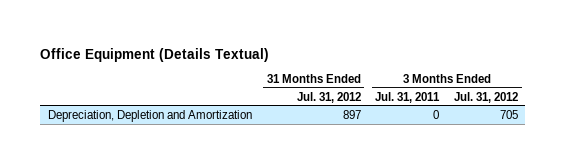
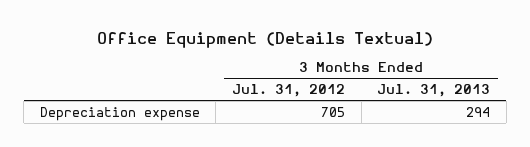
- | 31 Months Ended Jul. 31, 2012 | 3 Months Ended Jul. 31, 2011 | 3 Months Ended Jul. 31, 2012
+ | 3 Months Ended Jul. 31, 2012 | 3 Months Ended Jul. 31, 2013
- Depreciation, Depletion and Amortization | 897 | 0 | 705
+ Depreciation expense | 705 | 294

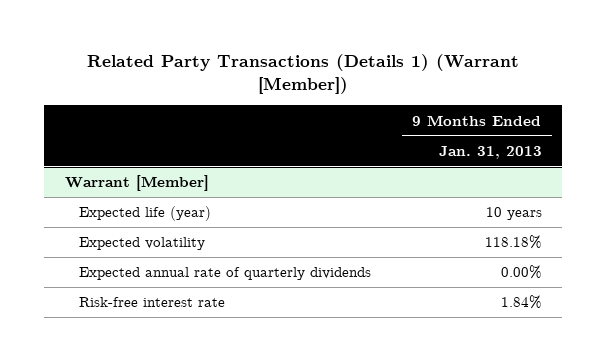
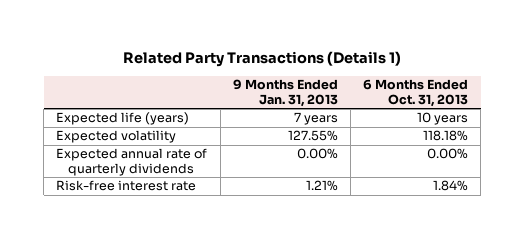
- Related Party Transactions (Details 1) (Warrant [Member])
+ Related Party Transactions (Details 1)
- | 9 Months Ended Jan. 31, 2013
+ | 9 Months Ended Jan. 31, 2013 | 6 Months Ended Oct. 31, 2013
- Warrant [Member]
- Expected life (year) | 10 years
- Expected volatility | 118.18%
+ Expected life (years) | 7 years | 10 years
+ Expected volatility | 127.55% | 118.18%
- Risk-free interest rate | 1.84%
+ Risk-free interest rate | 1.21% | 1.84%

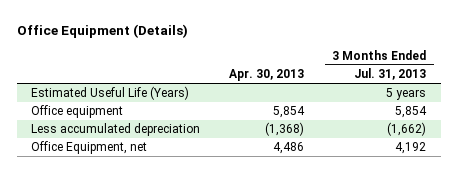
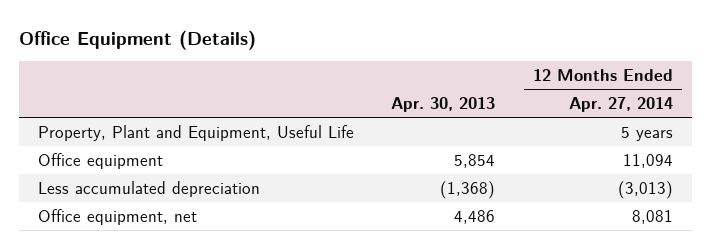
- | Apr. 30, 2013 | 3 Months Ended Jul. 31, 2013
+ | Apr. 30, 2013 | 12 Months Ended Apr. 27, 2014
- Estimated Useful Life (Years) | | 5 years
+ Property, Plant and Equipment, Useful Life | | 5 years
- Office Equipment, net | 4,486 | 4,192
+ Office equipment, net | 4,486 | 8,081

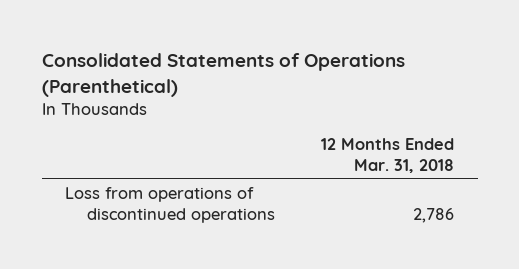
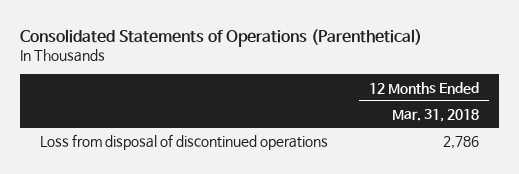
- Loss from operations of discontinued operations | 2,786
+ Loss from disposal of discontinued operations | 2,786

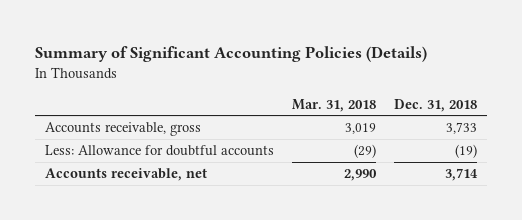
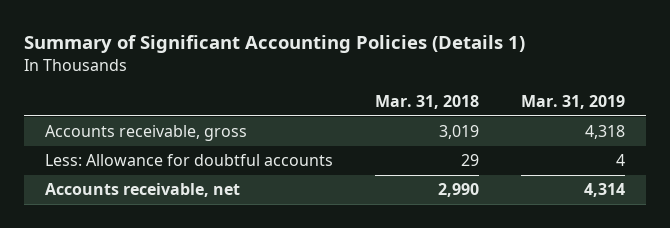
- Summary of Significant Accounting Policies (Details)
+ Summary of Significant Accounting Policies (Details 1)
- | Mar. 31, 2018 | Dec. 31, 2018
+ | Mar. 31, 2018 | Mar. 31, 2019
- Less: Allowance for doubtful accounts | (29) | (19)
+ Less: Allowance for doubtful accounts | 29 | 4

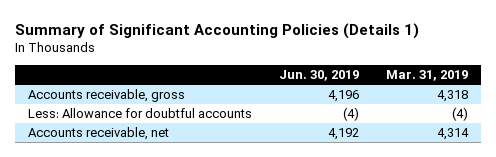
- | Mar. 31, 2018 | Mar. 31, 2019
+ | Jun. 30, 2019 | Mar. 31, 2019
- Less: Allowance for doubtful accounts | 29 | 4
+ Less: Allowance for doubtful accounts | (4) | (4)

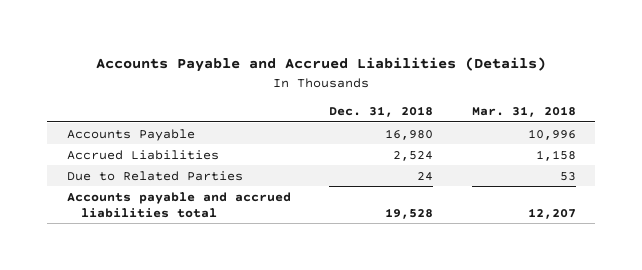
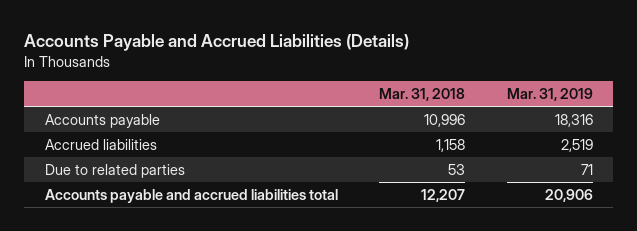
- | Dec. 31, 2018 | Mar. 31, 2018
+ | Mar. 31, 2018 | Mar. 31, 2019
- Accounts Payable | 16,980 | 10,996
- Accrued Liabilities | 2,524 | 1,158
- Due to Related Parties | 24 | 53
+ Accounts payable | 10,996 | 18,316
+ Accrued liabilities | 1,158 | 2,519
+ Due to related parties | 53 | 71

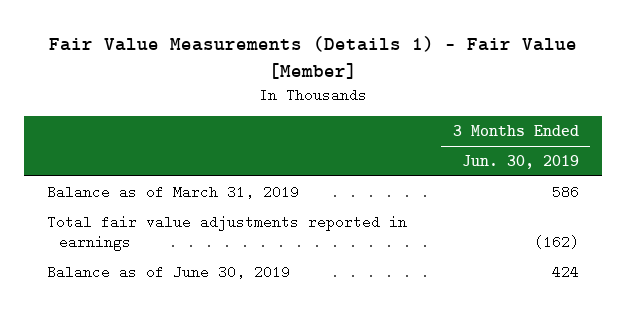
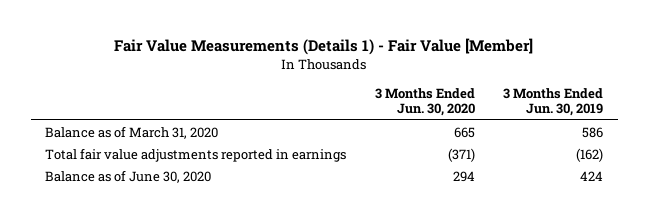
- | 3 Months Ended Jun. 30, 2019
+ | 3 Months Ended Jun. 30, 2020 | 3 Months Ended Jun. 30, 2019
- Balance as of March 31, 2019 | 586
+ Balance as of March 31, 2020 | 665 | 586
- Balance as of June 30, 2019 | 424
+ Balance as of June 30, 2020 | 294 | 424

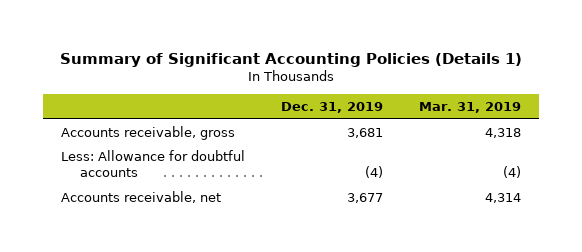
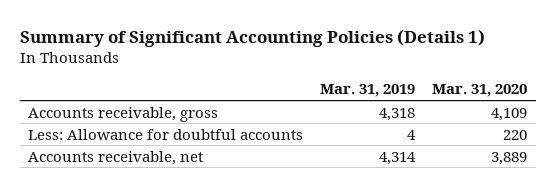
- | Dec. 31, 2019 | Mar. 31, 2019
+ | Mar. 31, 2019 | Mar. 31, 2020
- Less: Allowance for doubtful accounts | (4) | (4)
+ Less: Allowance for doubtful accounts | 4 | 220

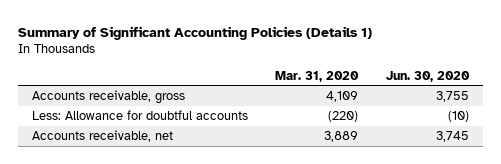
- | Mar. 31, 2019 | Mar. 31, 2020
+ | Mar. 31, 2020 | Jun. 30, 2020
- Less: Allowance for doubtful accounts | 4 | 220
+ Less: Allowance for doubtful accounts | (220) | (10)

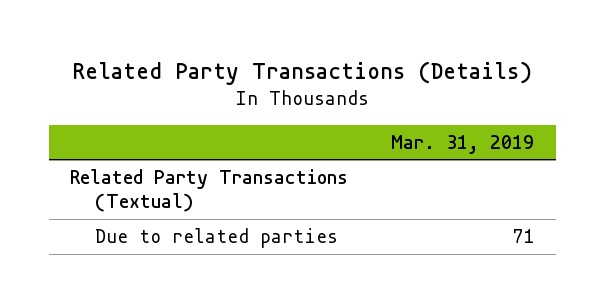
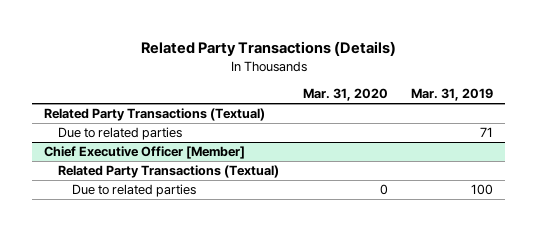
- | Mar. 31, 2019
+ | Mar. 31, 2020 | Mar. 31, 2019
+ Chief Executive Officer [Member]
+ Related Party Transactions (Textual)
+ Due to related parties | 0 | 100

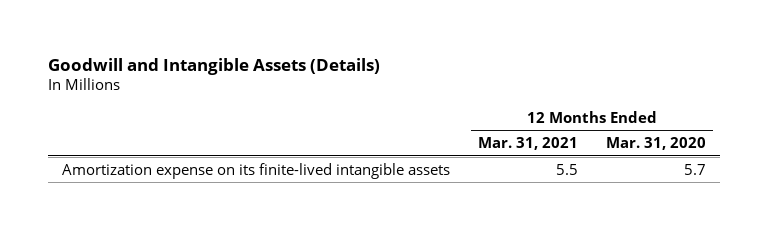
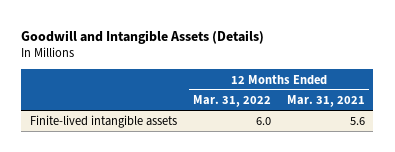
- | 12 Months Ended Mar. 31, 2021 | 12 Months Ended Mar. 31, 2020
+ | 12 Months Ended Mar. 31, 2022 | 12 Months Ended Mar. 31, 2021
- Amortization expense on its finite-lived intangible assets | 5.5 | 5.7
+ Finite-lived intangible assets | 6.0 | 5.6

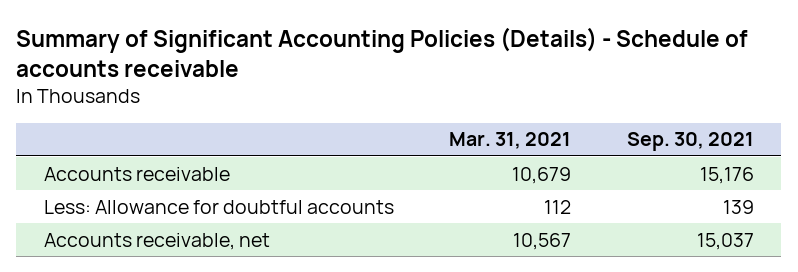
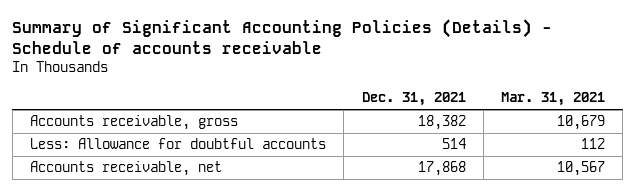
- | Mar. 31, 2021 | Sep. 30, 2021
+ | Dec. 31, 2021 | Mar. 31, 2021
- Accounts receivable | 10,679 | 15,176
+ Accounts receivable, gross | 18,382 | 10,679

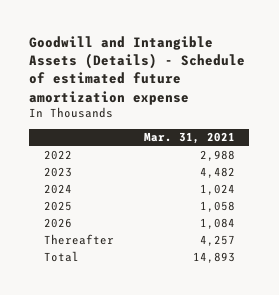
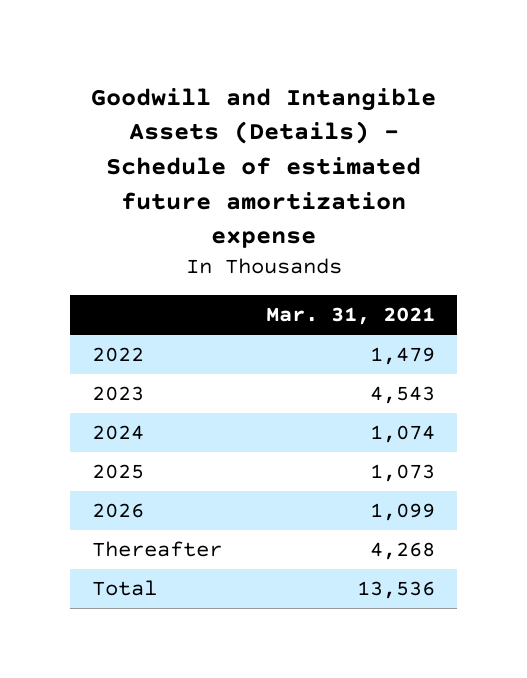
- 2022 | 2,988
- 2023 | 4,482
- 2024 | 1,024
- 2025 | 1,058
- 2026 | 1,084
- Thereafter | 4,257
- Total | 14,893
+ 2022 | 1,479
+ 2023 | 4,543
+ 2024 | 1,074
+ 2025 | 1,073
+ 2026 | 1,099
+ Thereafter | 4,268
+ Total | 13,536

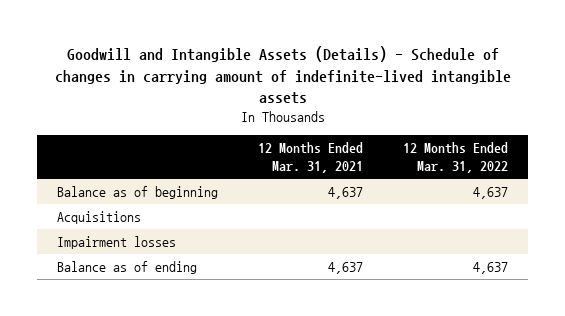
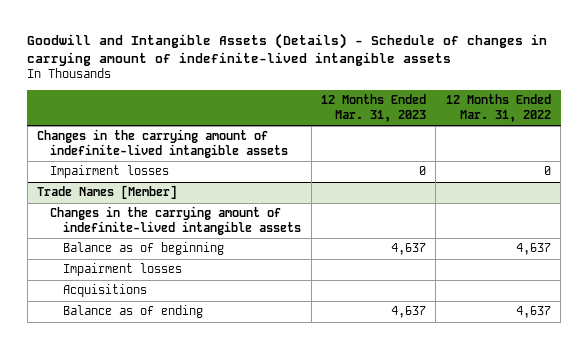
- | 12 Months Ended Mar. 31, 2021 | 12 Months Ended Mar. 31, 2022
+ | 12 Months Ended Mar. 31, 2023 | 12 Months Ended Mar. 31, 2022
+ Changes in the carrying amount of indefinite-lived intangible assets
+ Impairment losses | 0 | 0
+ Trade Names [Member]
+ Changes in the carrying amount of indefinite-lived intangible assets
- Acquisitions
+ Acquisitions

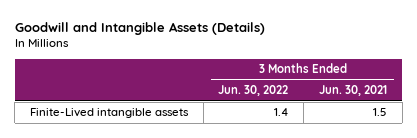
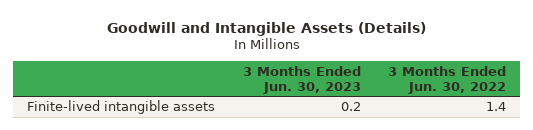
- | 3 Months Ended Jun. 30, 2022 | 3 Months Ended Jun. 30, 2021
+ | 3 Months Ended Jun. 30, 2023 | 3 Months Ended Jun. 30, 2022
- Finite-Lived intangible assets | 1.4 | 1.5
+ Finite-lived intangible assets | 0.2 | 1.4

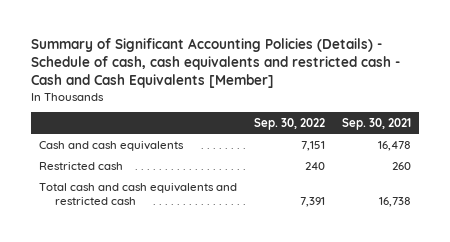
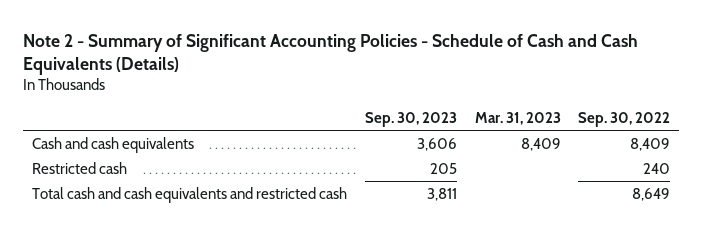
- Summary of Significant Accounting Policies (Details) - Schedule of cash, cash equivalents and restricted cash - Cash and Cash Equivalents [Member]
+ Note 2 - Summary of Significant Accounting Policies - Schedule of Cash and Cash Equivalents (Details)
- | Sep. 30, 2022 | Sep. 30, 2021
+ | Sep. 30, 2023 | Mar. 31, 2023 | Sep. 30, 2022
- Cash and cash equivalents | 7,151 | 16,478
+ Cash and cash equivalents | 3,606 | 8,409 | 8,409
- Total cash and cash equivalents and restricted cash | 7,391 | 16,738
+ Total cash and cash equivalents and restricted cash | 3,811 | | 8,649

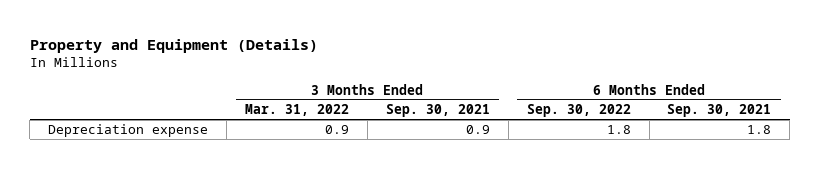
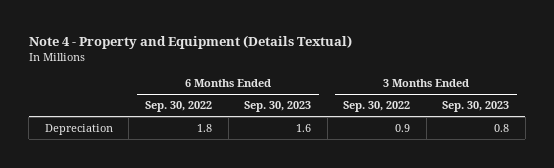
- Property and Equipment (Details)
+ Note 4 - Property and Equipment (Details Textual)
- | 3 Months Ended Mar. 31, 2022 | 3 Months Ended Sep. 30, 2021 | 6 Months Ended Sep. 30, 2022 | 6 Months Ended Sep. 30, 2021
+ | 6 Months Ended Sep. 30, 2022 | 6 Months Ended Sep. 30, 2023 | 3 Months Ended Sep. 30, 2022 | 3 Months Ended Sep. 30, 2023
- Depreciation expense | 0.9 | 0.9 | 1.8 | 1.8
+ Depreciation | 1.8 | 1.6 | 0.9 | 0.8

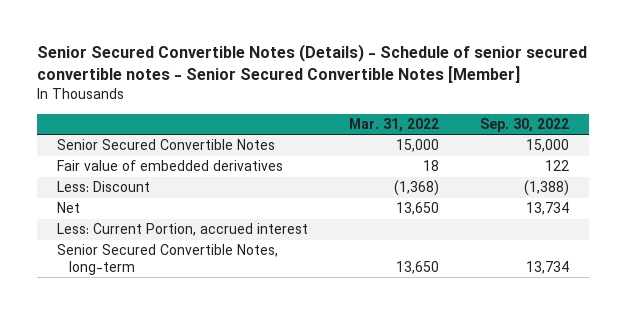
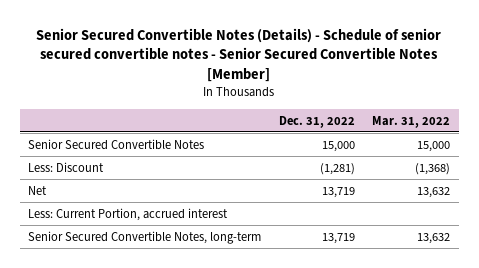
- | Mar. 31, 2022 | Sep. 30, 2022
+ | Dec. 31, 2022 | Mar. 31, 2022
- Fair value of embedded derivatives | 18 | 122
- Net | 13,650 | 13,734
+ Net | 13,719 | 13,632
- Senior Secured Convertible Notes, long-term | 13,650 | 13,734
+ Senior Secured Convertible Notes, long-term | 13,719 | 13,632

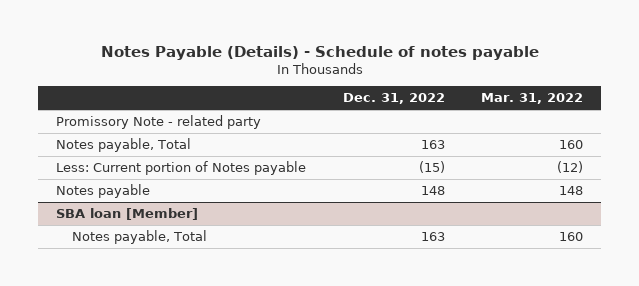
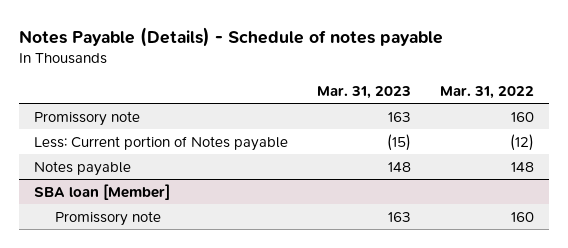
- | Dec. 31, 2022 | Mar. 31, 2022
+ | Mar. 31, 2023 | Mar. 31, 2022
- Promissory Note - related party
- Notes payable, Total | 163 | 160
+ Promissory note | 163 | 160
@ SBA loan [Member]
- Notes payable, Total | 163 | 160
+ Promissory note | 163 | 160

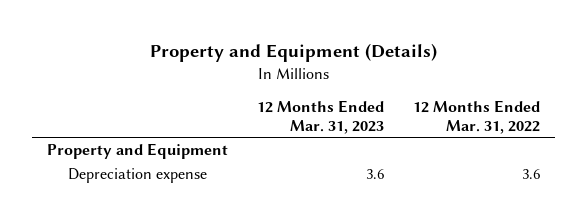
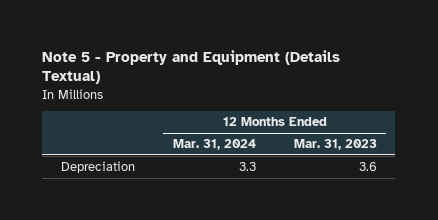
- Property and Equipment (Details)
+ Note 5 - Property and Equipment (Details Textual)
- | 12 Months Ended Mar. 31, 2023 | 12 Months Ended Mar. 31, 2022
+ | 12 Months Ended Mar. 31, 2024 | 12 Months Ended Mar. 31, 2023
- Property and Equipment
- Depreciation expense | 3.6 | 3.6
+ Depreciation | 3.3 | 3.6

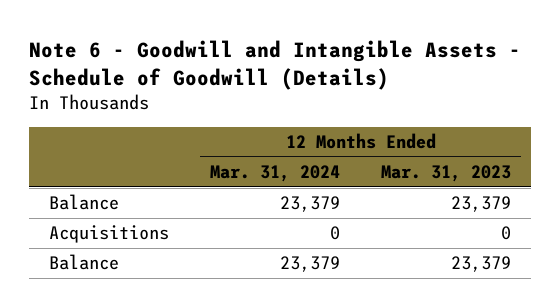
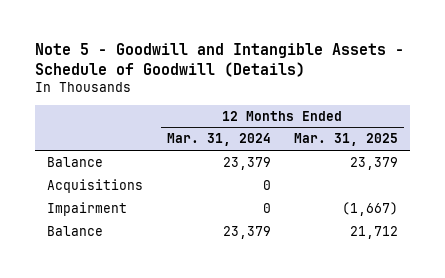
- Note 6 - Goodwill and Intangible Assets - Schedule of Goodwill (Details)
+ Note 5 - Goodwill and Intangible Assets - Schedule of Goodwill (Details)
- | 12 Months Ended Mar. 31, 2024 | 12 Months Ended Mar. 31, 2023
+ | 12 Months Ended Mar. 31, 2024 | 12 Months Ended Mar. 31, 2025
+ Impairment | 0 | (1,667)

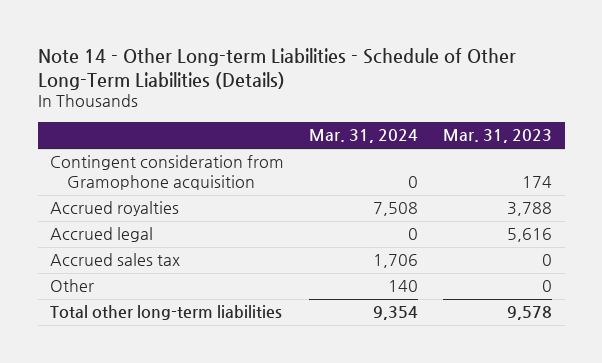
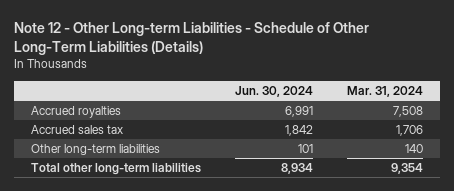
- Note 14 - Other Long-term Liabilities - Schedule of Other Long-Term Liabilities (Details)
+ Note 12 - Other Long-term Liabilities - Schedule of Other Long-Term Liabilities (Details)
- | Mar. 31, 2024 | Mar. 31, 2023
+ | Jun. 30, 2024 | Mar. 31, 2024
- Contingent consideration from Gramophone acquisition | 0 | 174
- Accrued legal | 0 | 5,616
- Other | 140 | 0
+ Other long-term liabilities | 101 | 140

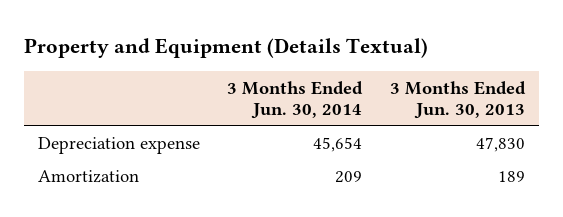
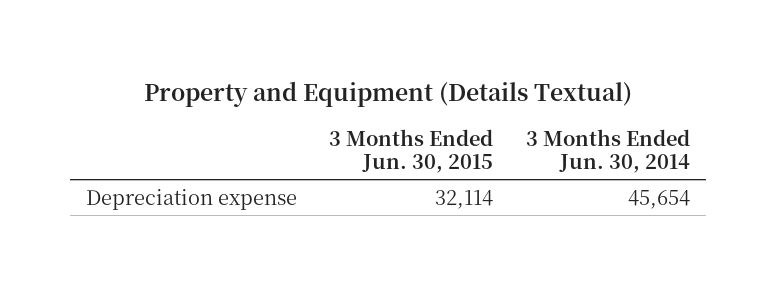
- | 3 Months Ended Jun. 30, 2014 | 3 Months Ended Jun. 30, 2013
+ | 3 Months Ended Jun. 30, 2015 | 3 Months Ended Jun. 30, 2014
- Amortization | 209 | 189

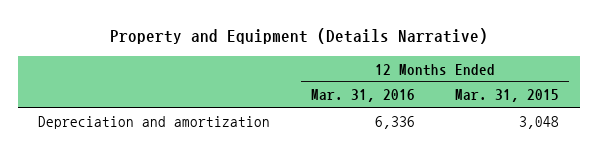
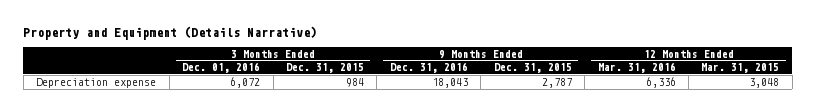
- | 12 Months Ended Mar. 31, 2016 | 12 Months Ended Mar. 31, 2015
+ | 3 Months Ended Dec. 01, 2016 | 3 Months Ended Dec. 31, 2015 | 9 Months Ended Dec. 31, 2016 | 9 Months Ended Dec. 31, 2015 | 12 Months Ended Mar. 31, 2016 | 12 Months Ended Mar. 31, 2015
- Depreciation and amortization | 6,336 | 3,048
+ Depreciation expense | 6,072 | 984 | 18,043 | 2,787 | 6,336 | 3,048

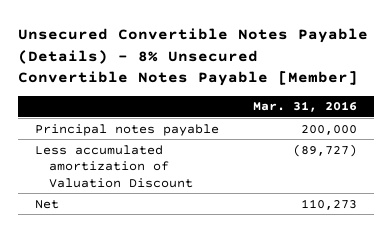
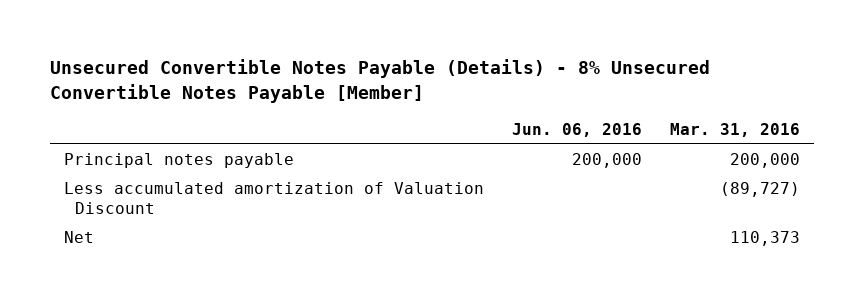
- | Mar. 31, 2016
+ | Jun. 06, 2016 | Mar. 31, 2016
- Net | 110,273
+ Net | | 110,373

